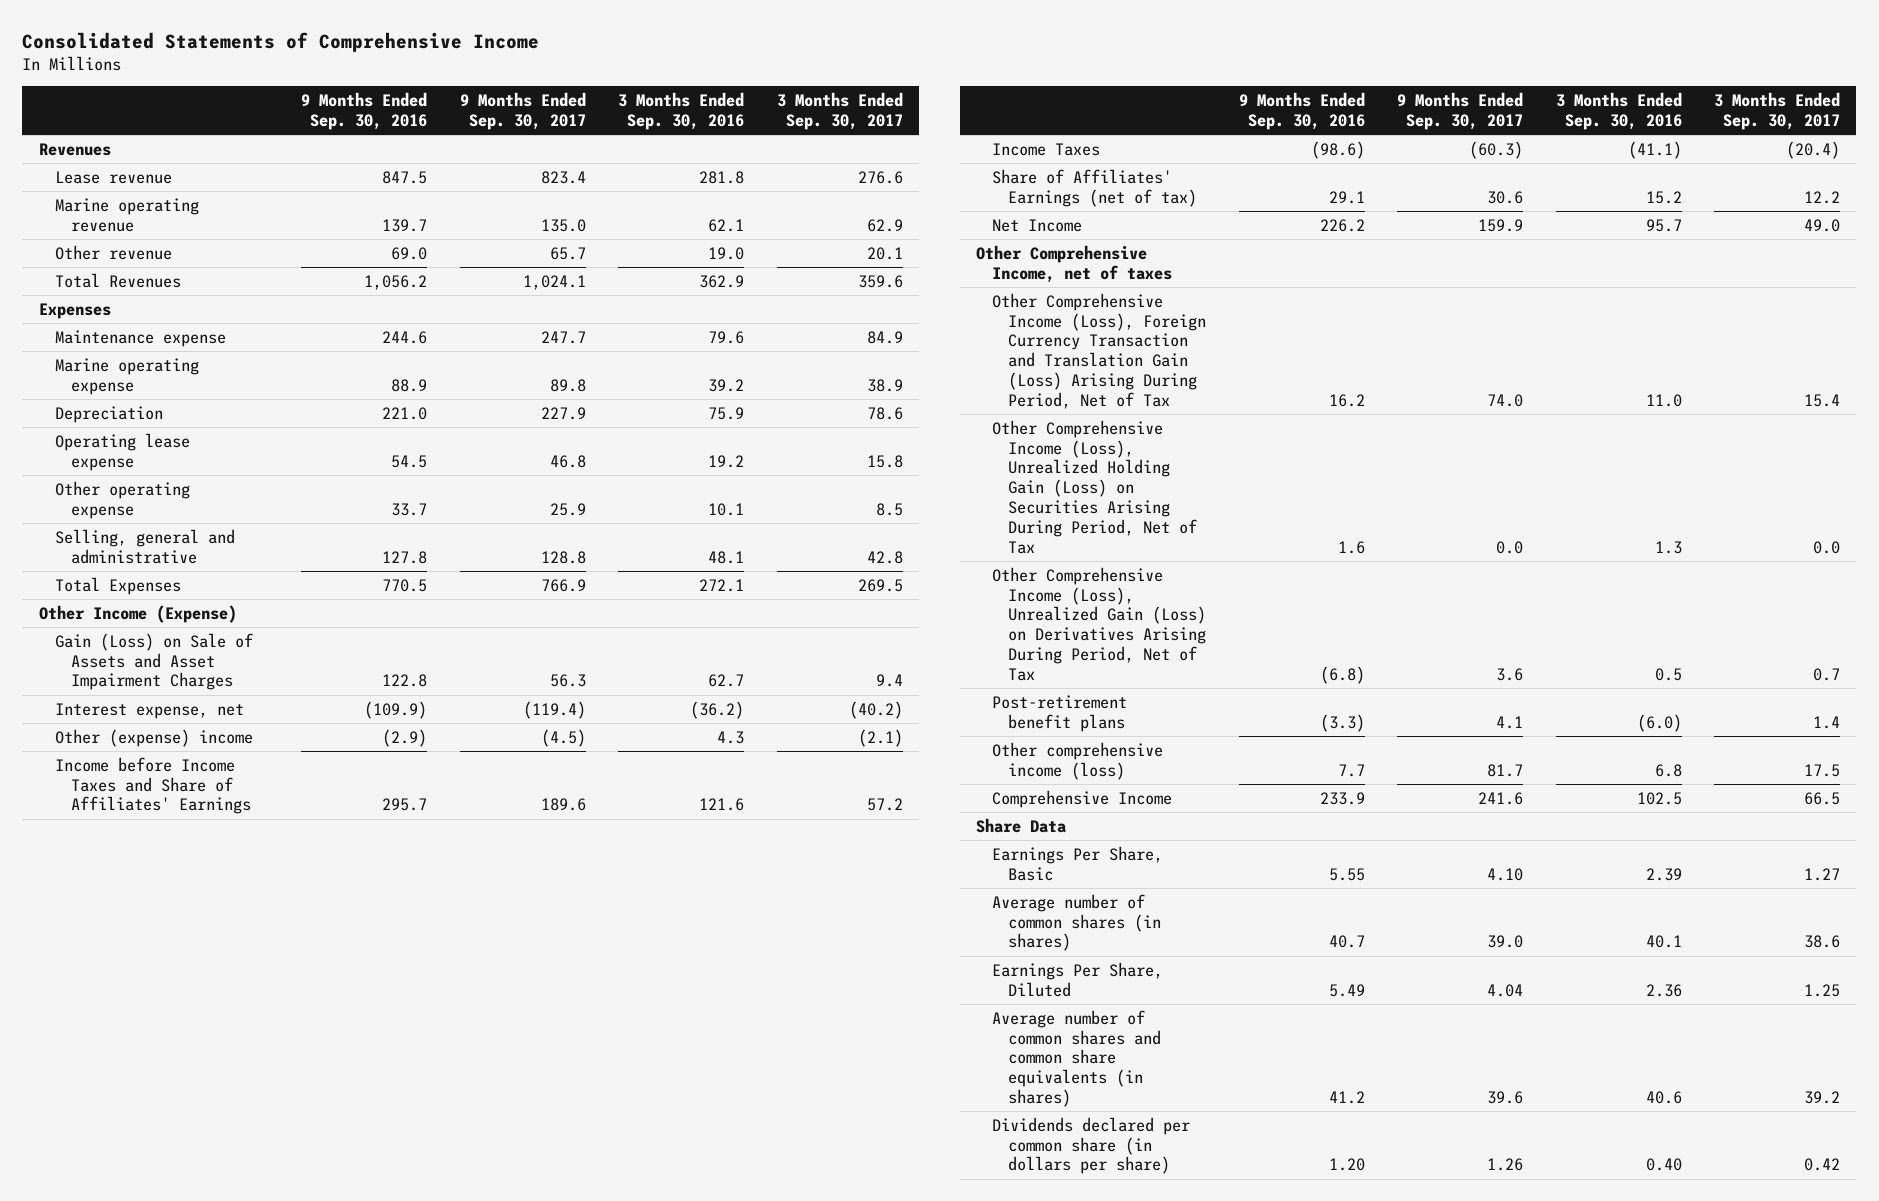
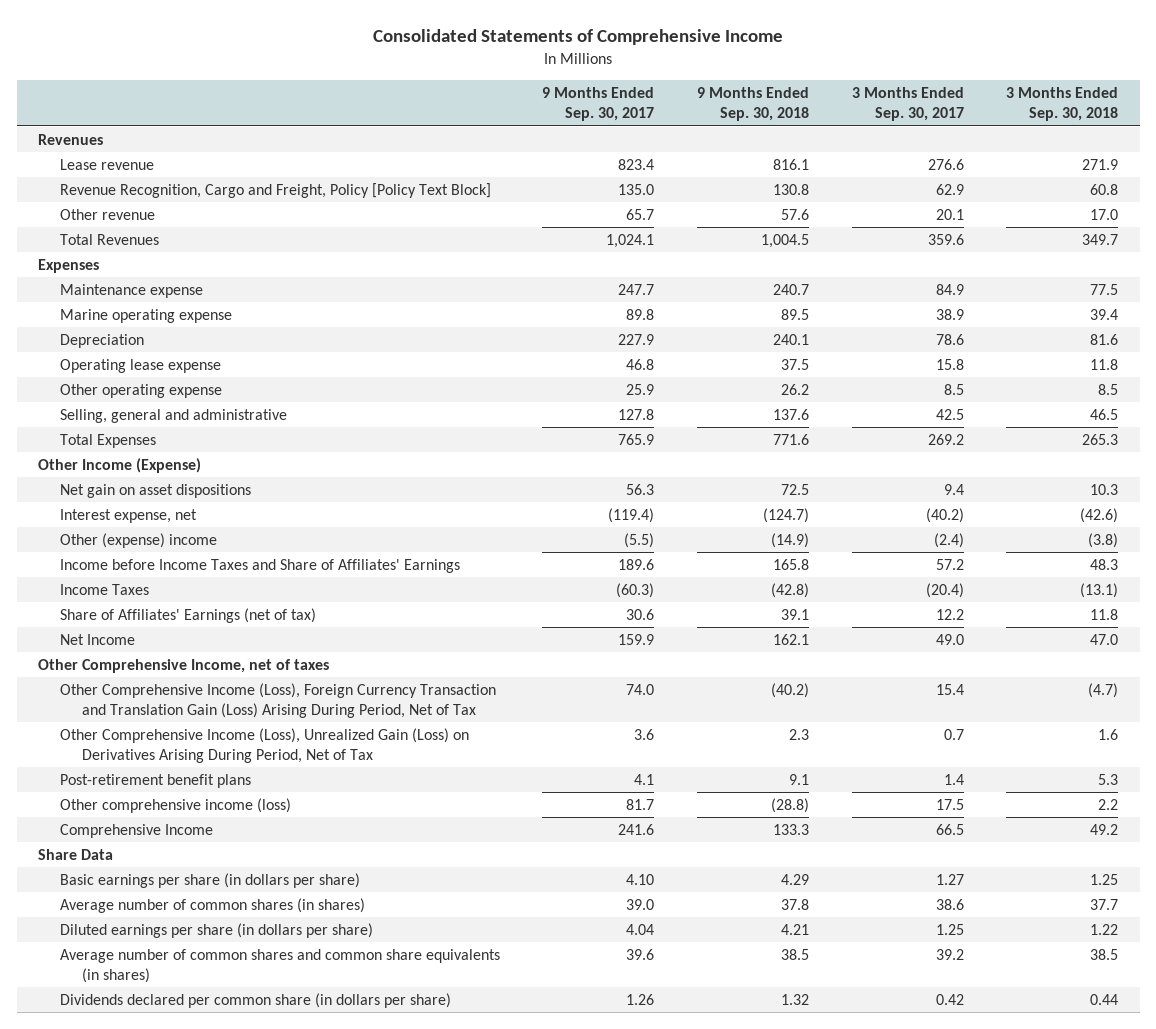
- | 9 Months Ended Sep. 30, 2016 | 9 Months Ended Sep. 30, 2017 | 3 Months Ended Sep. 30, 2016 | 3 Months Ended Sep. 30, 2017
+ | 9 Months Ended Sep. 30, 2017 | 9 Months Ended Sep. 30, 2018 | 3 Months Ended Sep. 30, 2017 | 3 Months Ended Sep. 30, 2018
- Marine operating revenue | 139.7 | 135.0 | 62.1 | 62.9
+ Revenue Recognition, Cargo and Freight, Policy [Policy Text Block] | 135.0 | 130.8 | 62.9 | 60.8
- Selling, general and administrative | 127.8 | 128.8 | 48.1 | 42.8
- Total Expenses | 770.5 | 766.9 | 272.1 | 269.5
+ Selling, general and administrative | 127.8 | 137.6 | 42.5 | 46.5
+ Total Expenses | 765.9 | 771.6 | 269.2 | 265.3
- Gain (Loss) on Sale of Assets and Asset Impairment Charges | 122.8 | 56.3 | 62.7 | 9.4
+ Net gain on asset dispositions | 56.3 | 72.5 | 9.4 | 10.3
- Other (expense) income | (2.9) | (4.5) | 4.3 | (2.1)
+ Other (expense) income | (5.5) | (14.9) | (2.4) | (3.8)
- Other Comprehensive Income (Loss), Unrealized Holding Gain (Loss) on Securities Arising During Period, Net of Tax | 1.6 | 0.0 | 1.3 | 0.0
- Earnings Per Share, Basic | 5.55 | 4.10 | 2.39 | 1.27
+ Basic earnings per share (in dollars per share) | 4.10 | 4.29 | 1.27 | 1.25
- Earnings Per Share, Diluted | 5.49 | 4.04 | 2.36 | 1.25
+ Diluted earnings per share (in dollars per share) | 4.04 | 4.21 | 1.25 | 1.22

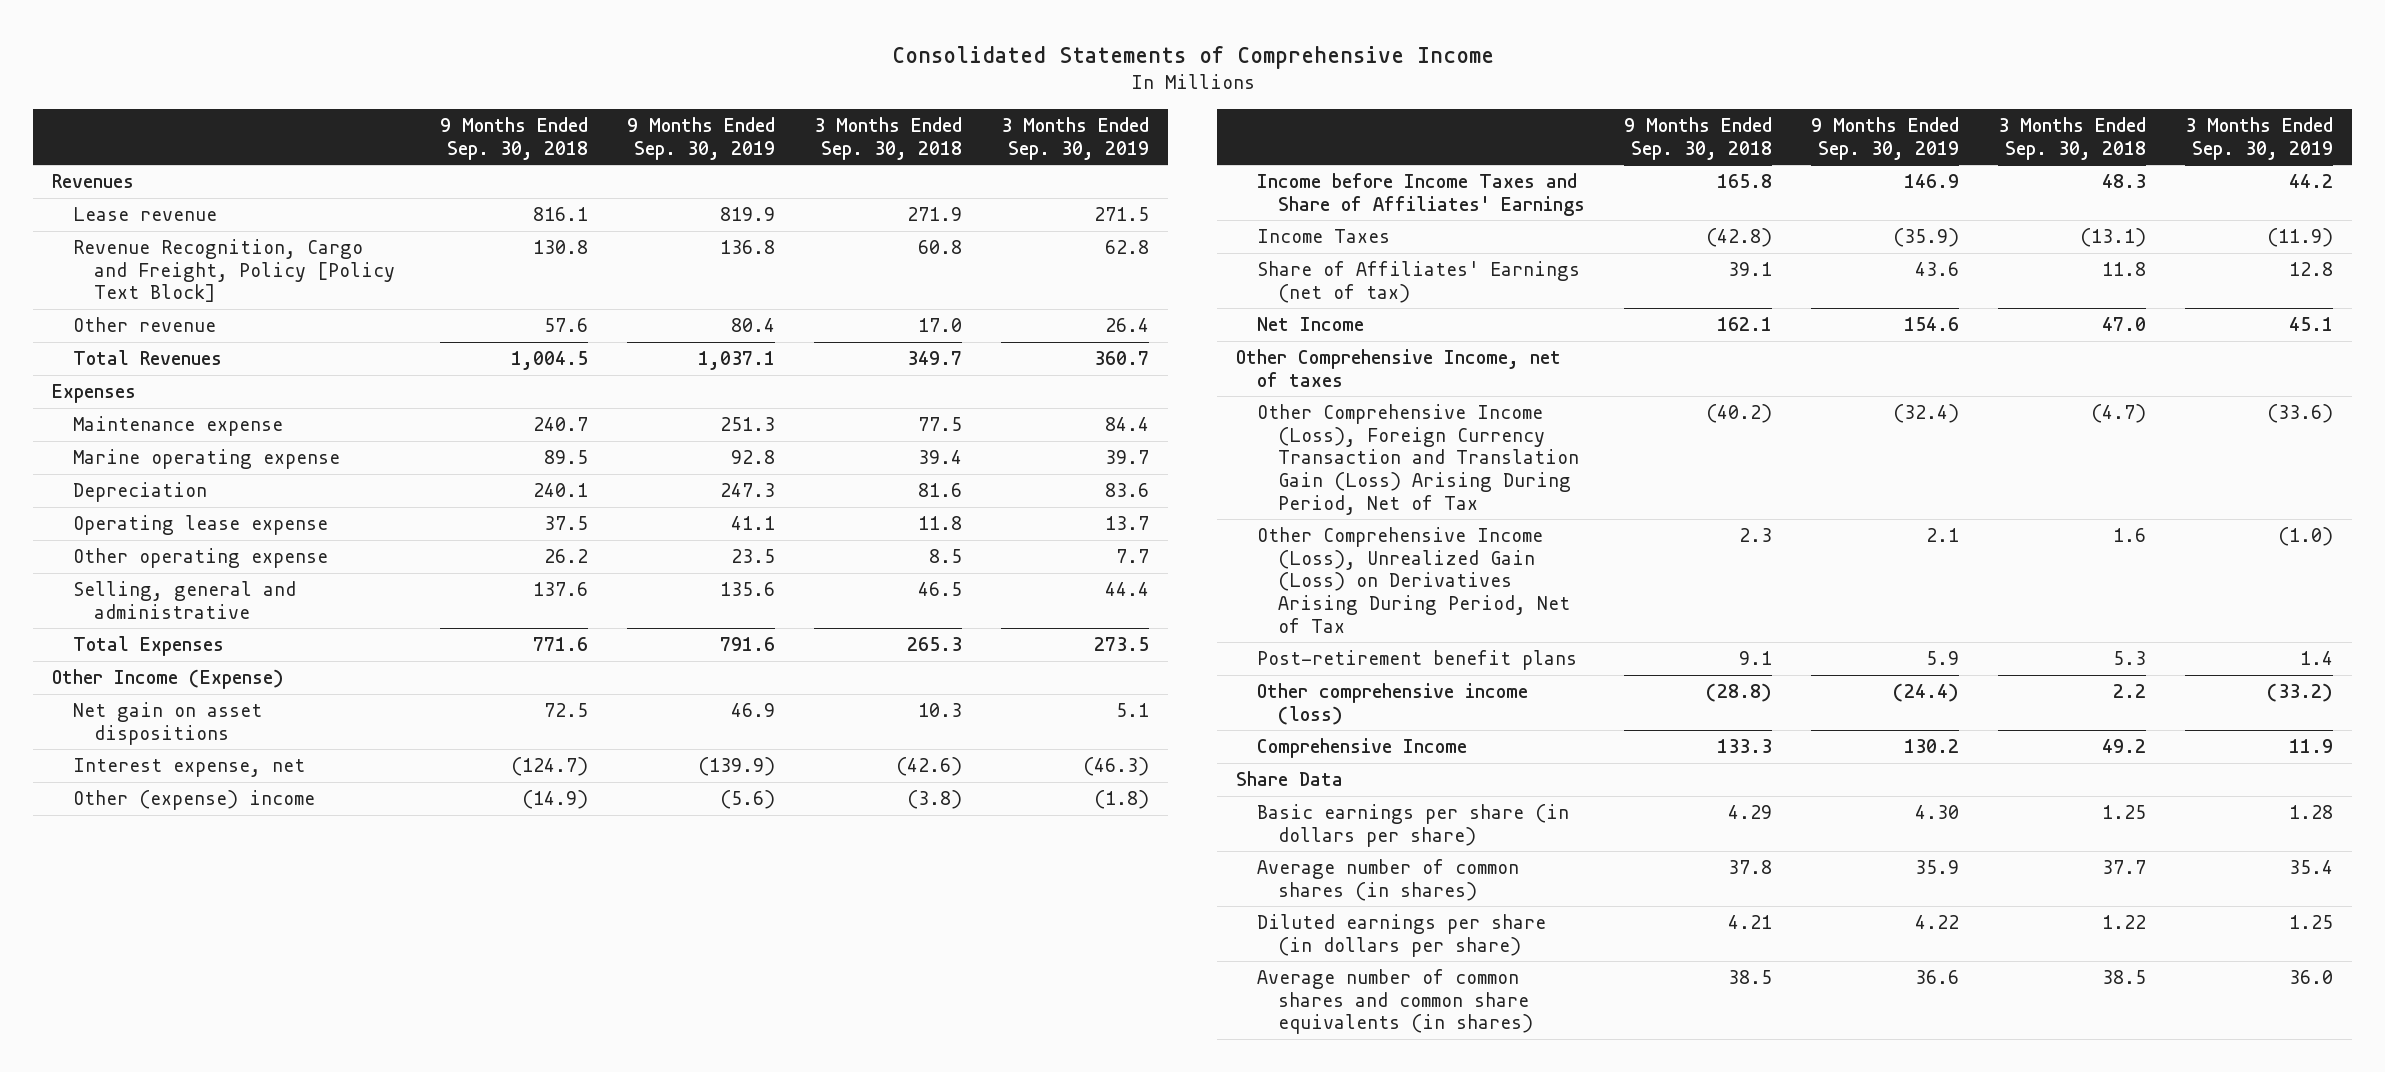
- | 9 Months Ended Sep. 30, 2017 | 9 Months Ended Sep. 30, 2018 | 3 Months Ended Sep. 30, 2017 | 3 Months Ended Sep. 30, 2018
+ | 9 Months Ended Sep. 30, 2018 | 9 Months Ended Sep. 30, 2019 | 3 Months Ended Sep. 30, 2018 | 3 Months Ended Sep. 30, 2019
- Dividends declared per common share (in dollars per share) | 1.26 | 1.32 | 0.42 | 0.44

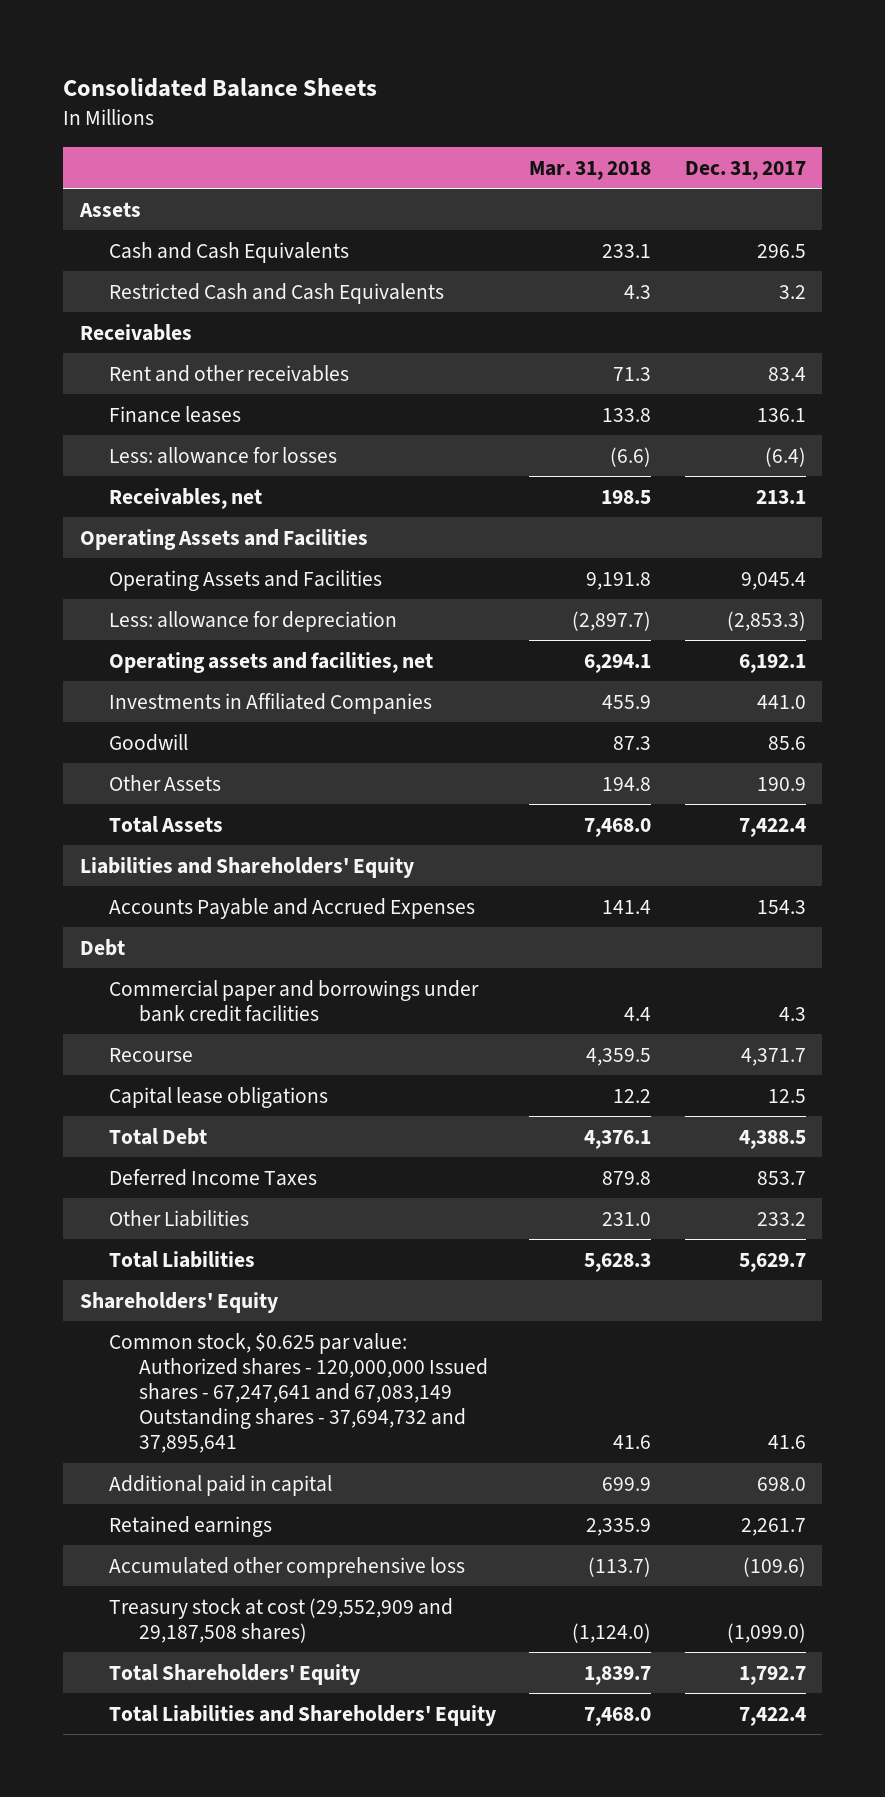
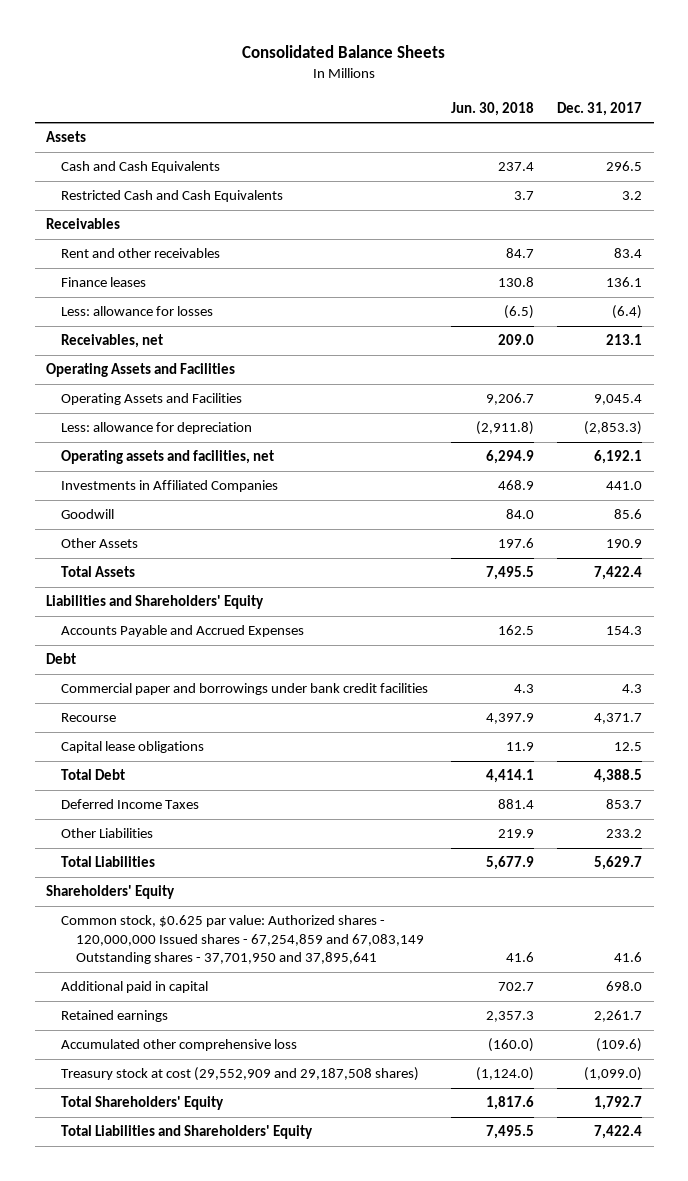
- | Mar. 31, 2018 | Dec. 31, 2017
+ | Jun. 30, 2018 | Dec. 31, 2017
- Common stock, $0.625 par value: Authorized shares - 120,000,000 Issued shares - 67,247,641 and 67,083,149 Outstanding shares - 37,694,732 and 37,895,641 | 41.6 | 41.6
+ Common stock, $0.625 par value: Authorized shares - 120,000,000 Issued shares - 67,254,859 and 67,083,149 Outstanding shares - 37,701,950 and 37,895,641 | 41.6 | 41.6

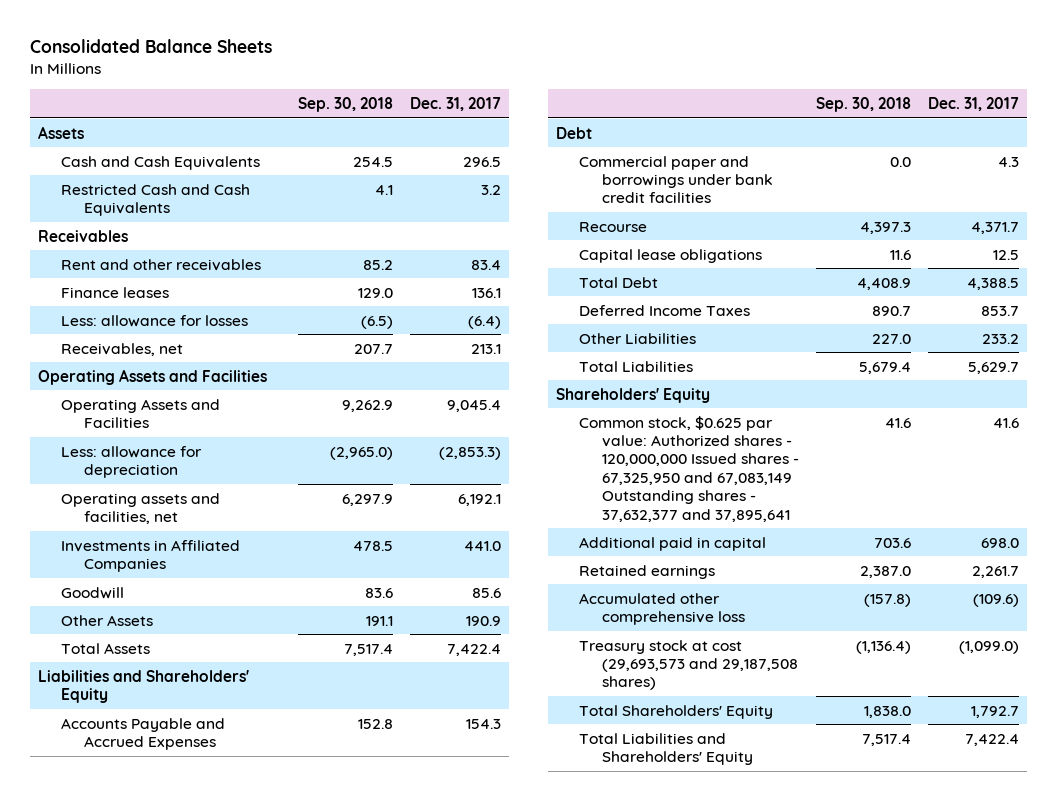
- | Jun. 30, 2018 | Dec. 31, 2017
+ | Sep. 30, 2018 | Dec. 31, 2017
- Common stock, $0.625 par value: Authorized shares - 120,000,000 Issued shares - 67,254,859 and 67,083,149 Outstanding shares - 37,701,950 and 37,895,641 | 41.6 | 41.6
+ Common stock, $0.625 par value: Authorized shares - 120,000,000 Issued shares - 67,325,950 and 67,083,149 Outstanding shares - 37,632,377 and 37,895,641 | 41.6 | 41.6
- Treasury stock at cost (29,552,909 and 29,187,508 shares) | (1,124.0) | (1,099.0)
+ Treasury stock at cost (29,693,573 and 29,187,508 shares) | (1,136.4) | (1,099.0)

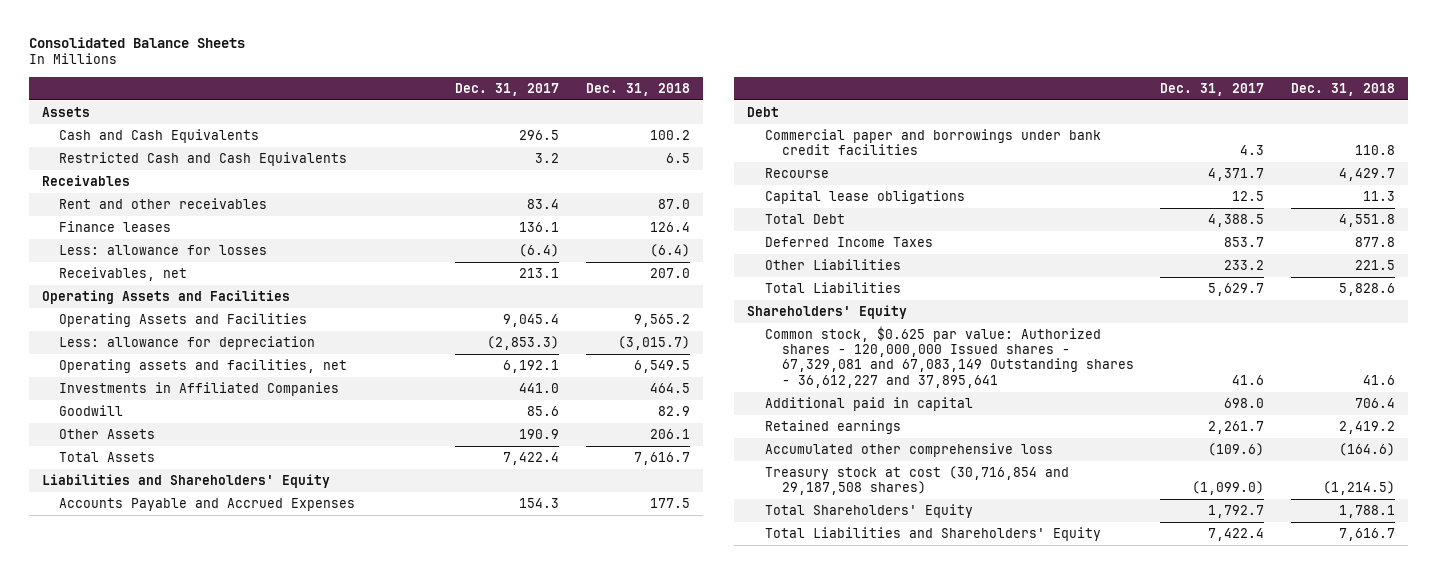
- | Sep. 30, 2018 | Dec. 31, 2017
+ | Dec. 31, 2017 | Dec. 31, 2018
- Common stock, $0.625 par value: Authorized shares - 120,000,000 Issued shares - 67,325,950 and 67,083,149 Outstanding shares - 37,632,377 and 37,895,641 | 41.6 | 41.6
+ Common stock, $0.625 par value: Authorized shares - 120,000,000 Issued shares - 67,329,081 and 67,083,149 Outstanding shares - 36,612,227 and 37,895,641 | 41.6 | 41.6
- Treasury stock at cost (29,693,573 and 29,187,508 shares) | (1,136.4) | (1,099.0)
+ Treasury stock at cost (30,716,854 and 29,187,508 shares) | (1,099.0) | (1,214.5)

